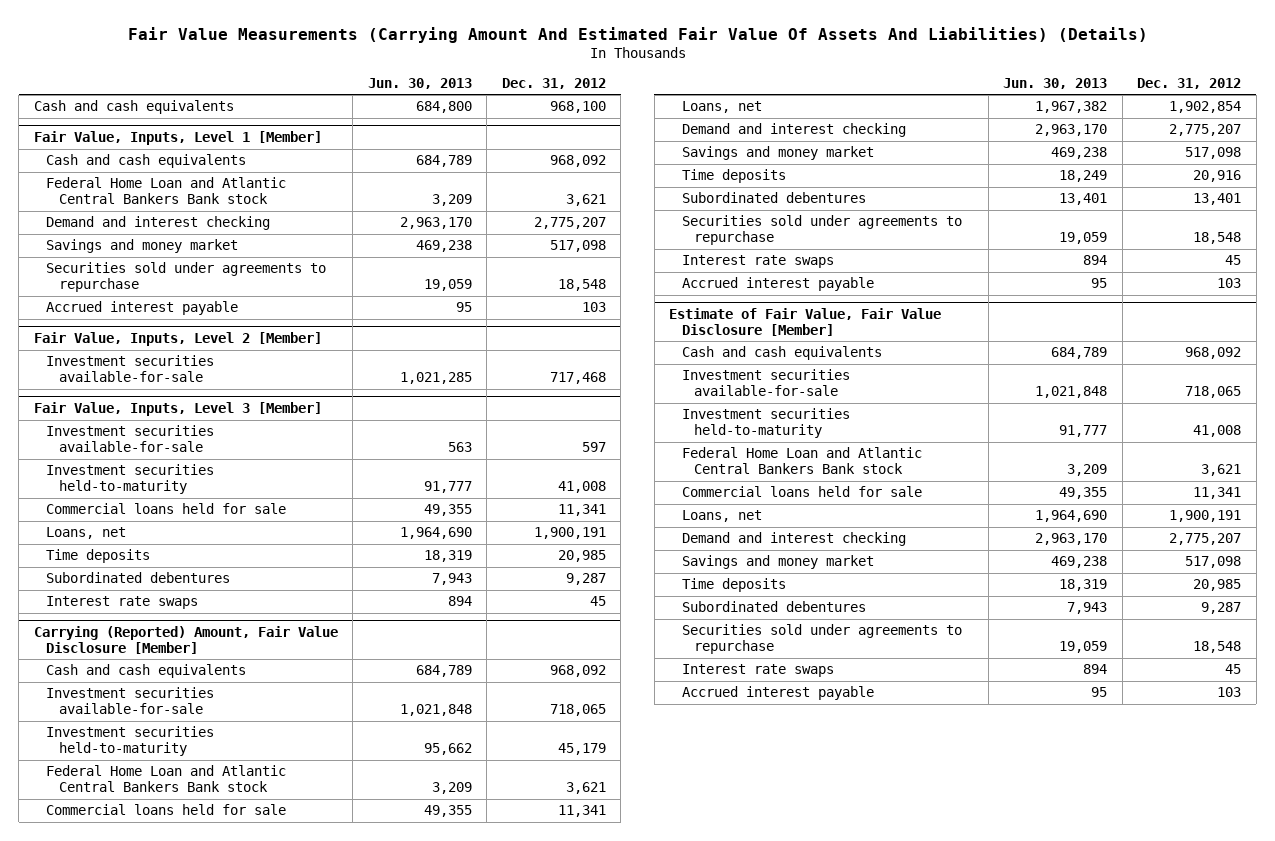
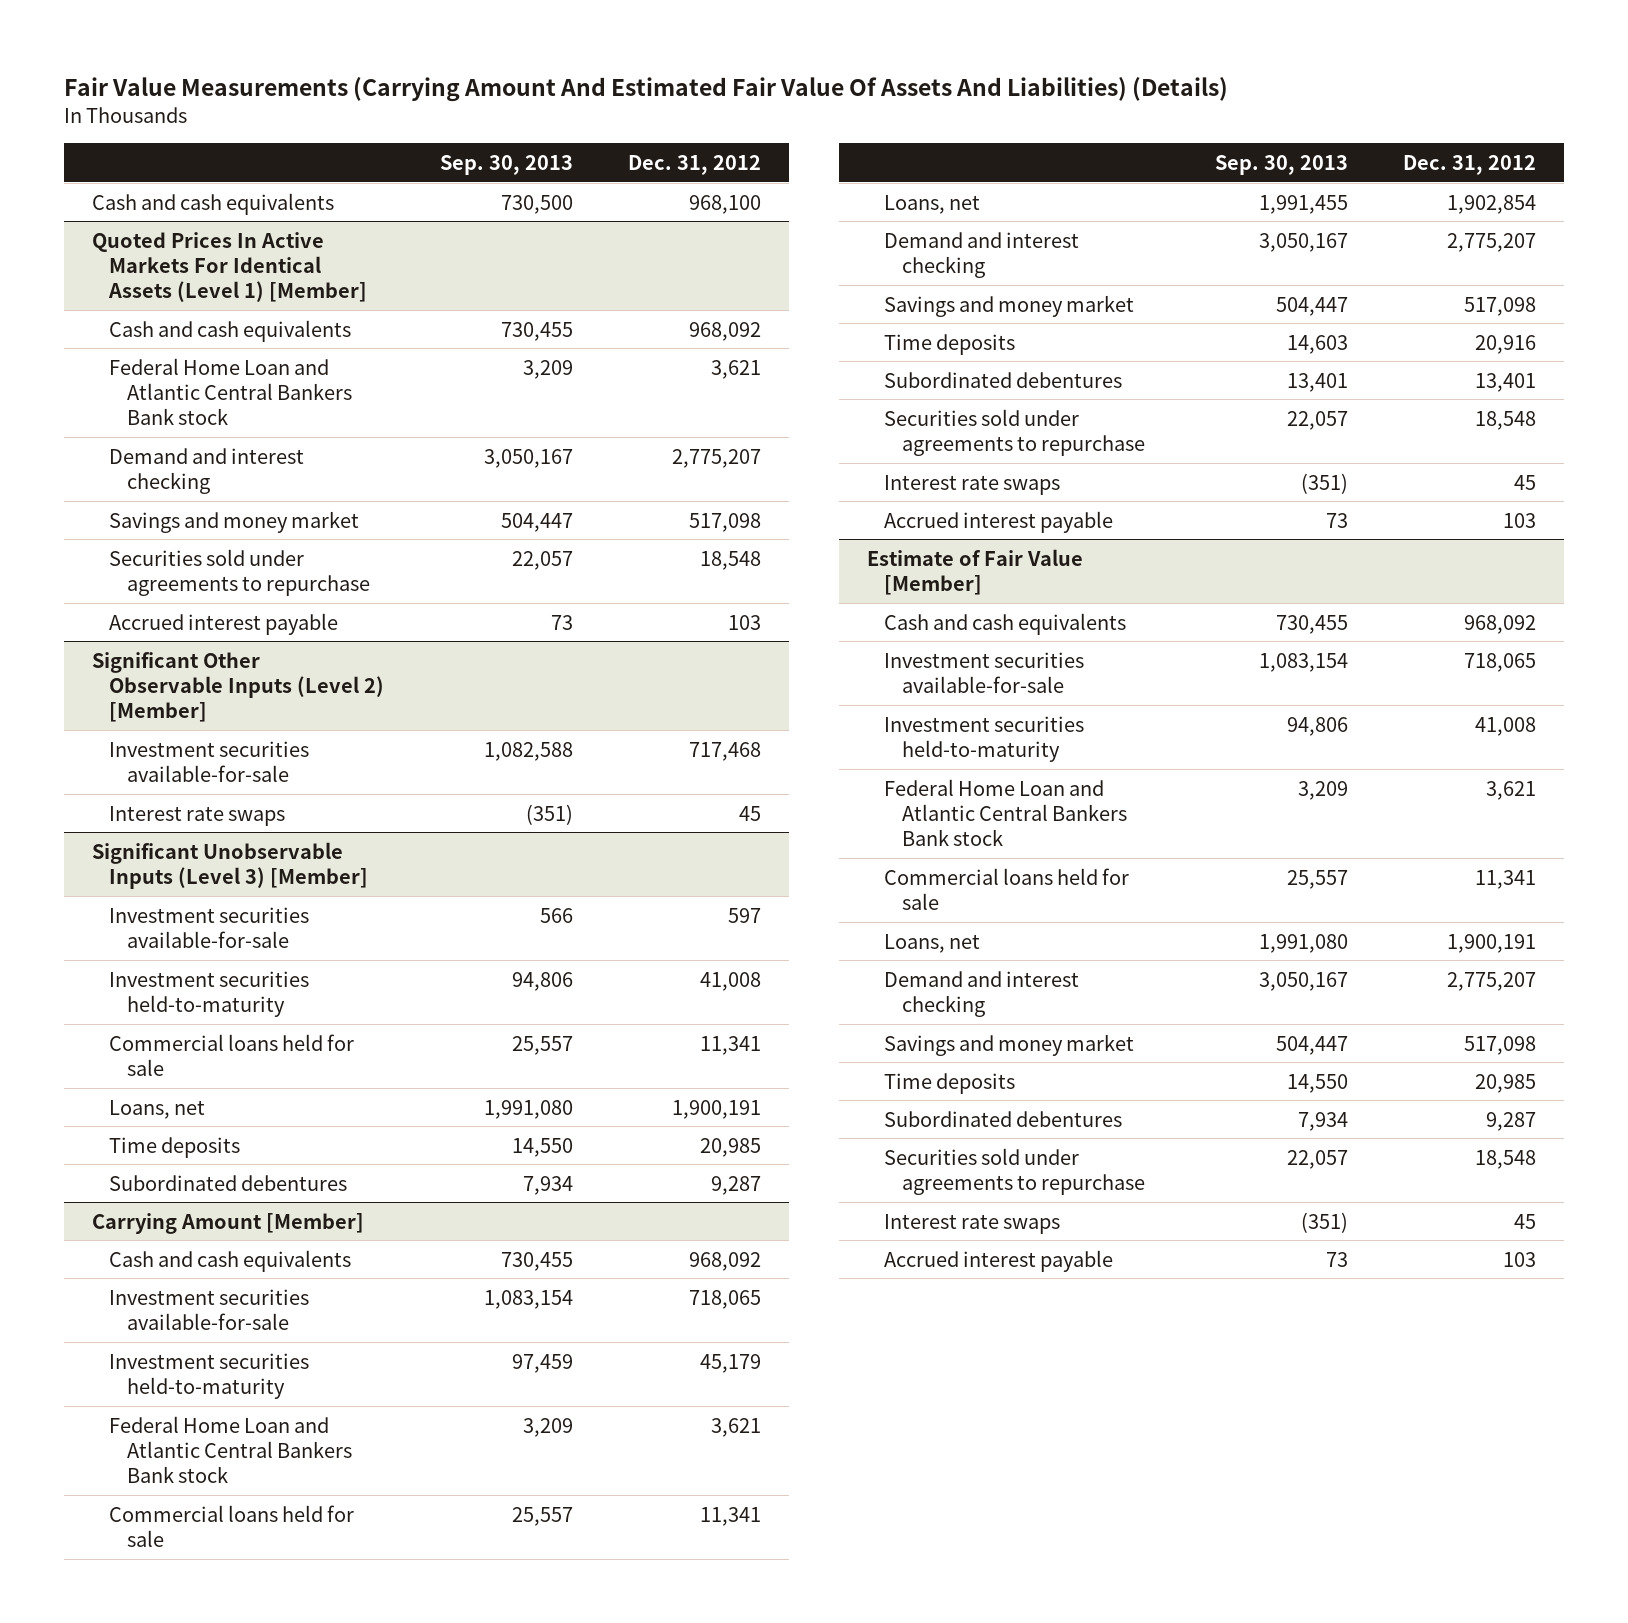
- | Jun. 30, 2013 | Dec. 31, 2012
+ | Sep. 30, 2013 | Dec. 31, 2012
- Fair Value, Inputs, Level 1 [Member]
+ Quoted Prices In Active Markets For Identical Assets (Level 1) [Member]
- Fair Value, Inputs, Level 2 [Member]
+ Significant Other Observable Inputs (Level 2) [Member]
- Fair Value, Inputs, Level 3 [Member]
+ Interest rate swaps | (351) | 45
+ Significant Unobservable Inputs (Level 3) [Member]
- Interest rate swaps | 894 | 45
- Carrying (Reported) Amount, Fair Value Disclosure [Member]
+ Carrying Amount [Member]
- Estimate of Fair Value, Fair Value Disclosure [Member]
+ Estimate of Fair Value [Member]

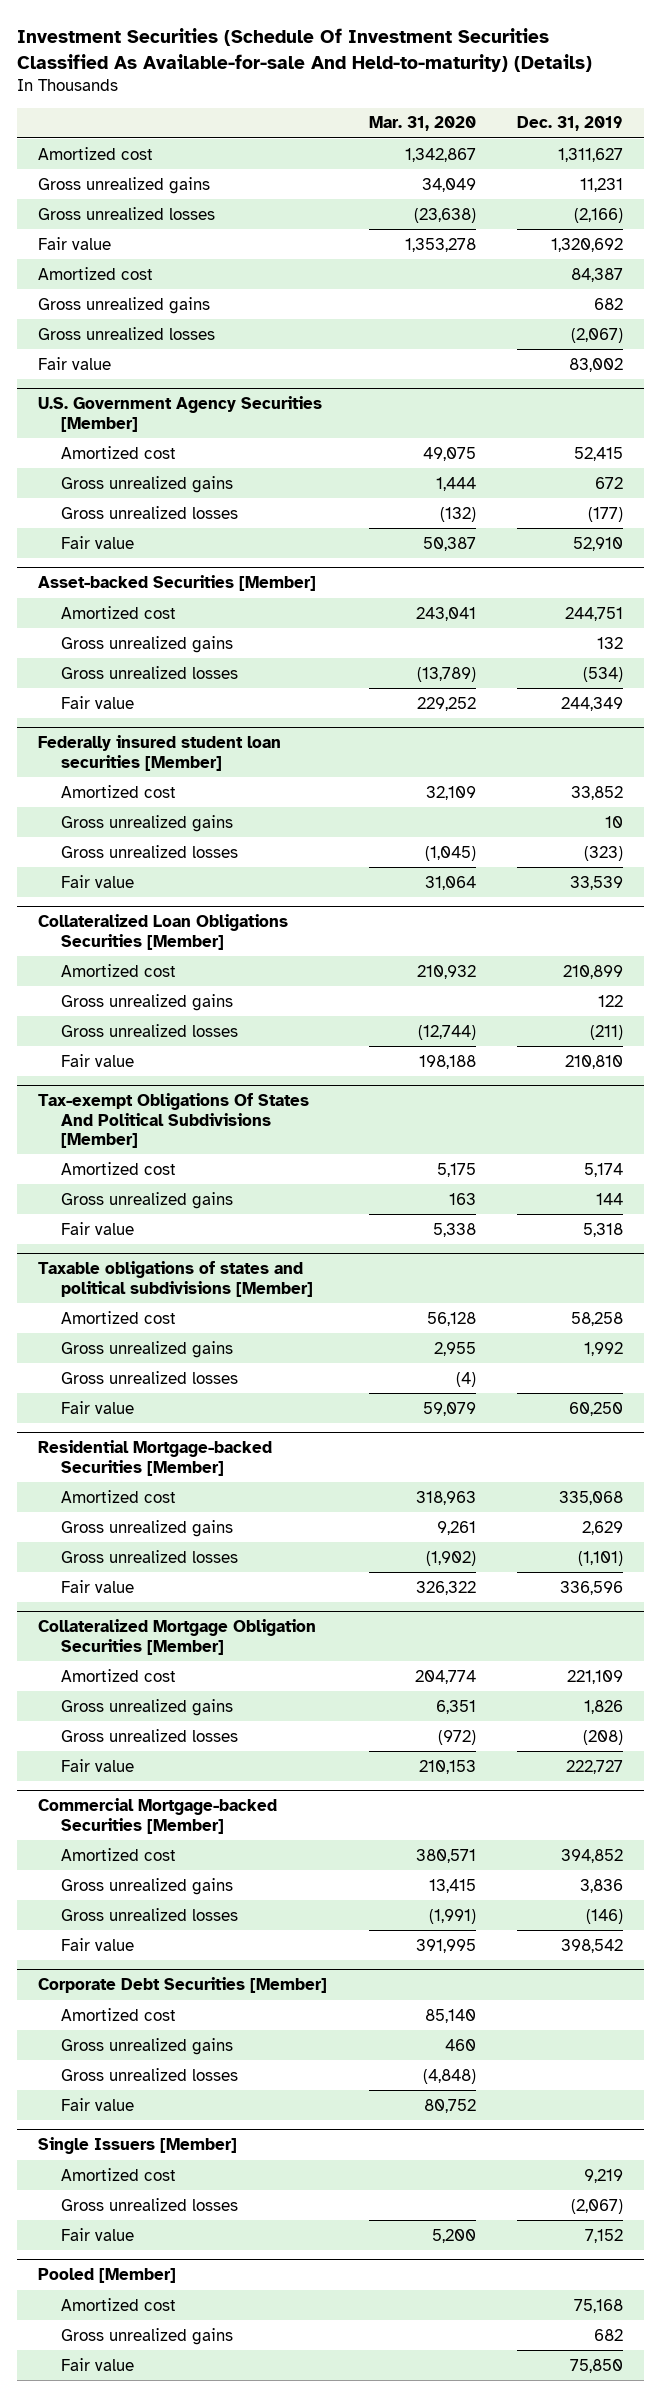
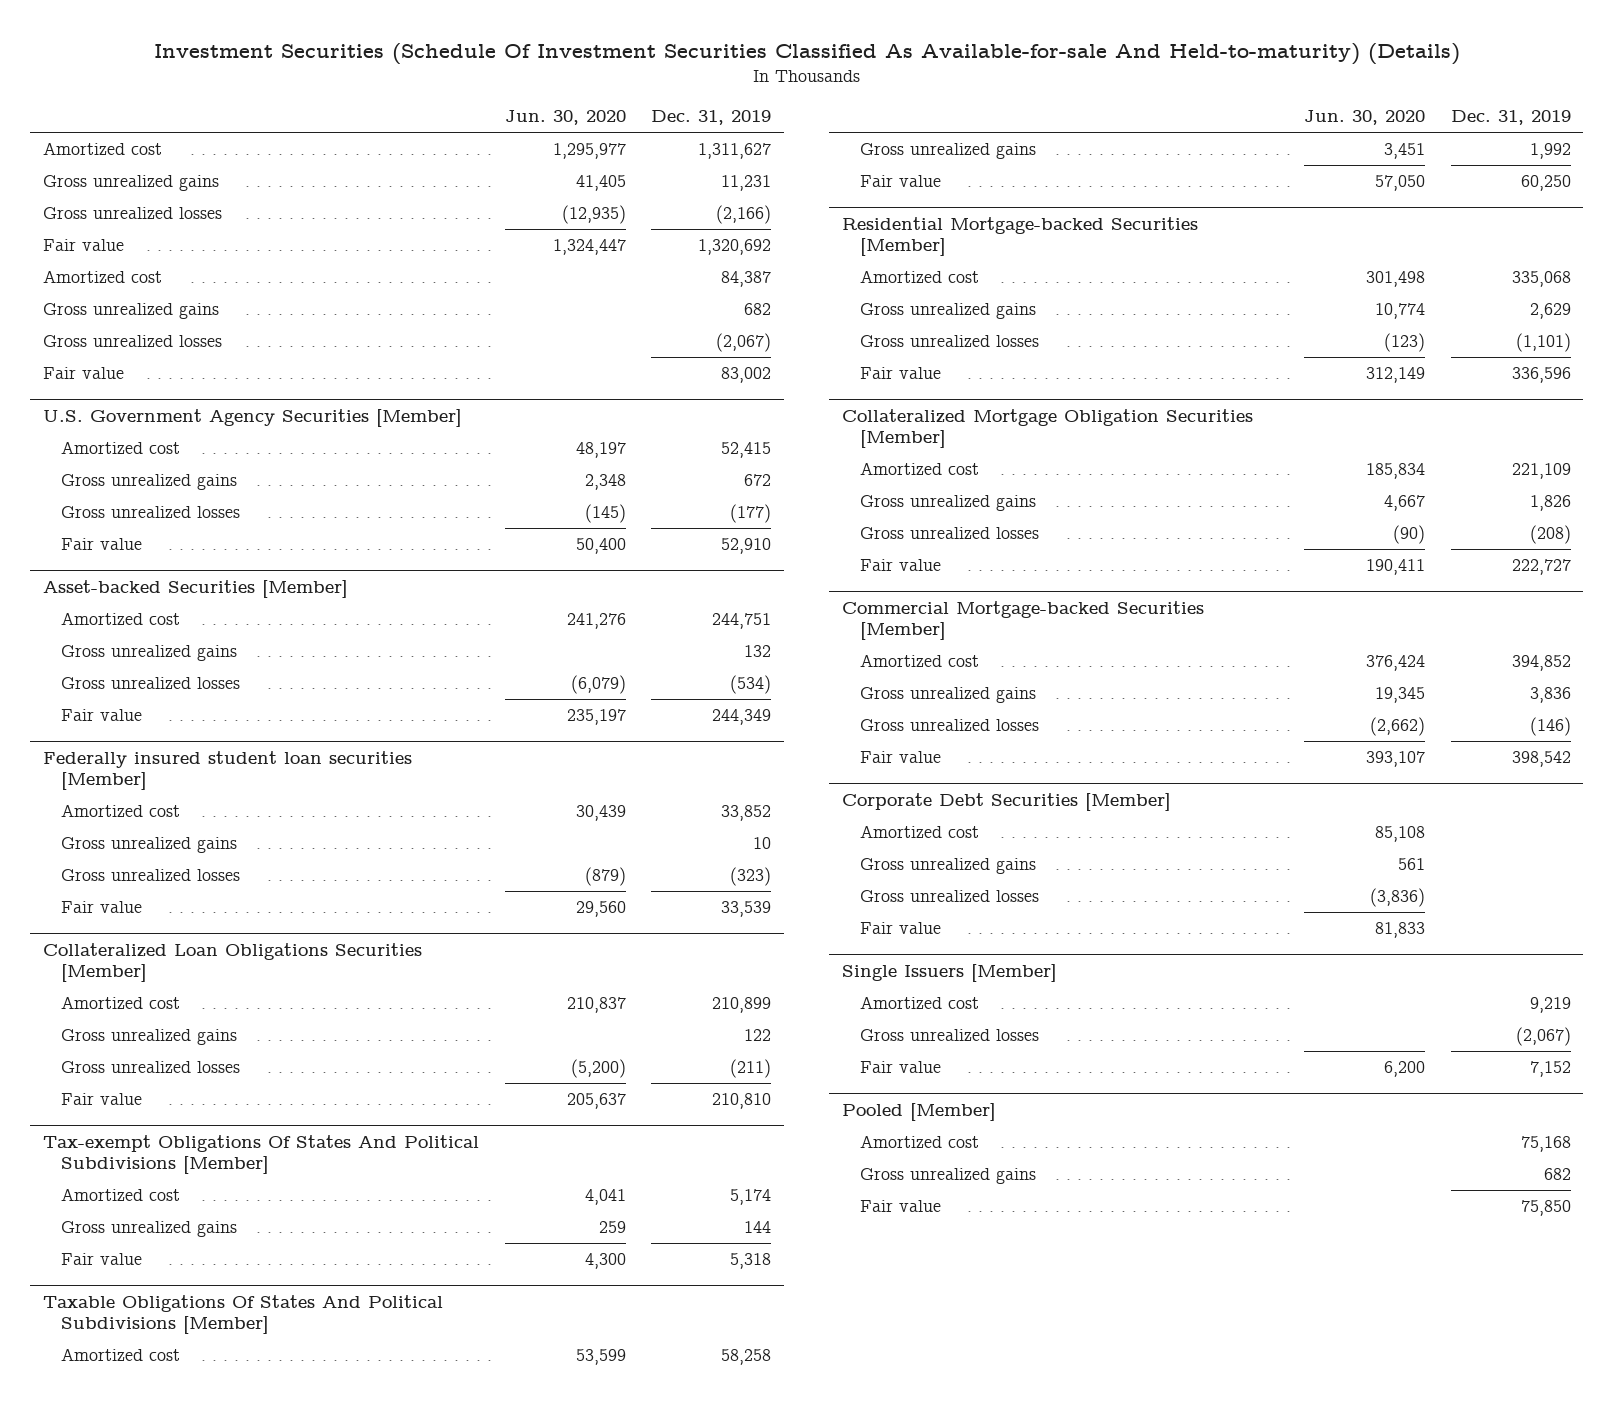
- | Mar. 31, 2020 | Dec. 31, 2019
+ | Jun. 30, 2020 | Dec. 31, 2019
- Taxable obligations of states and political subdivisions [Member]
+ Taxable Obligations Of States And Political Subdivisions [Member]
- Gross unrealized losses | (4) |

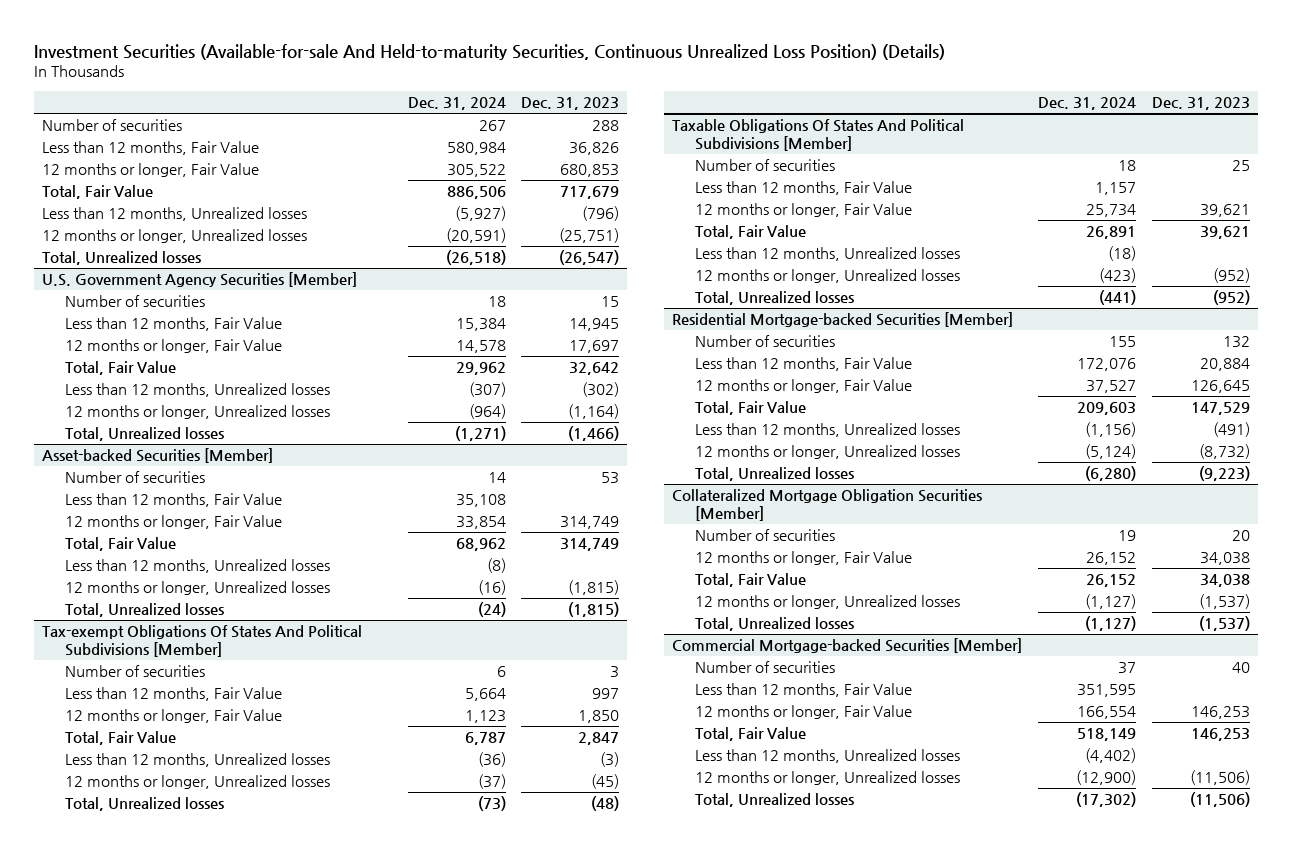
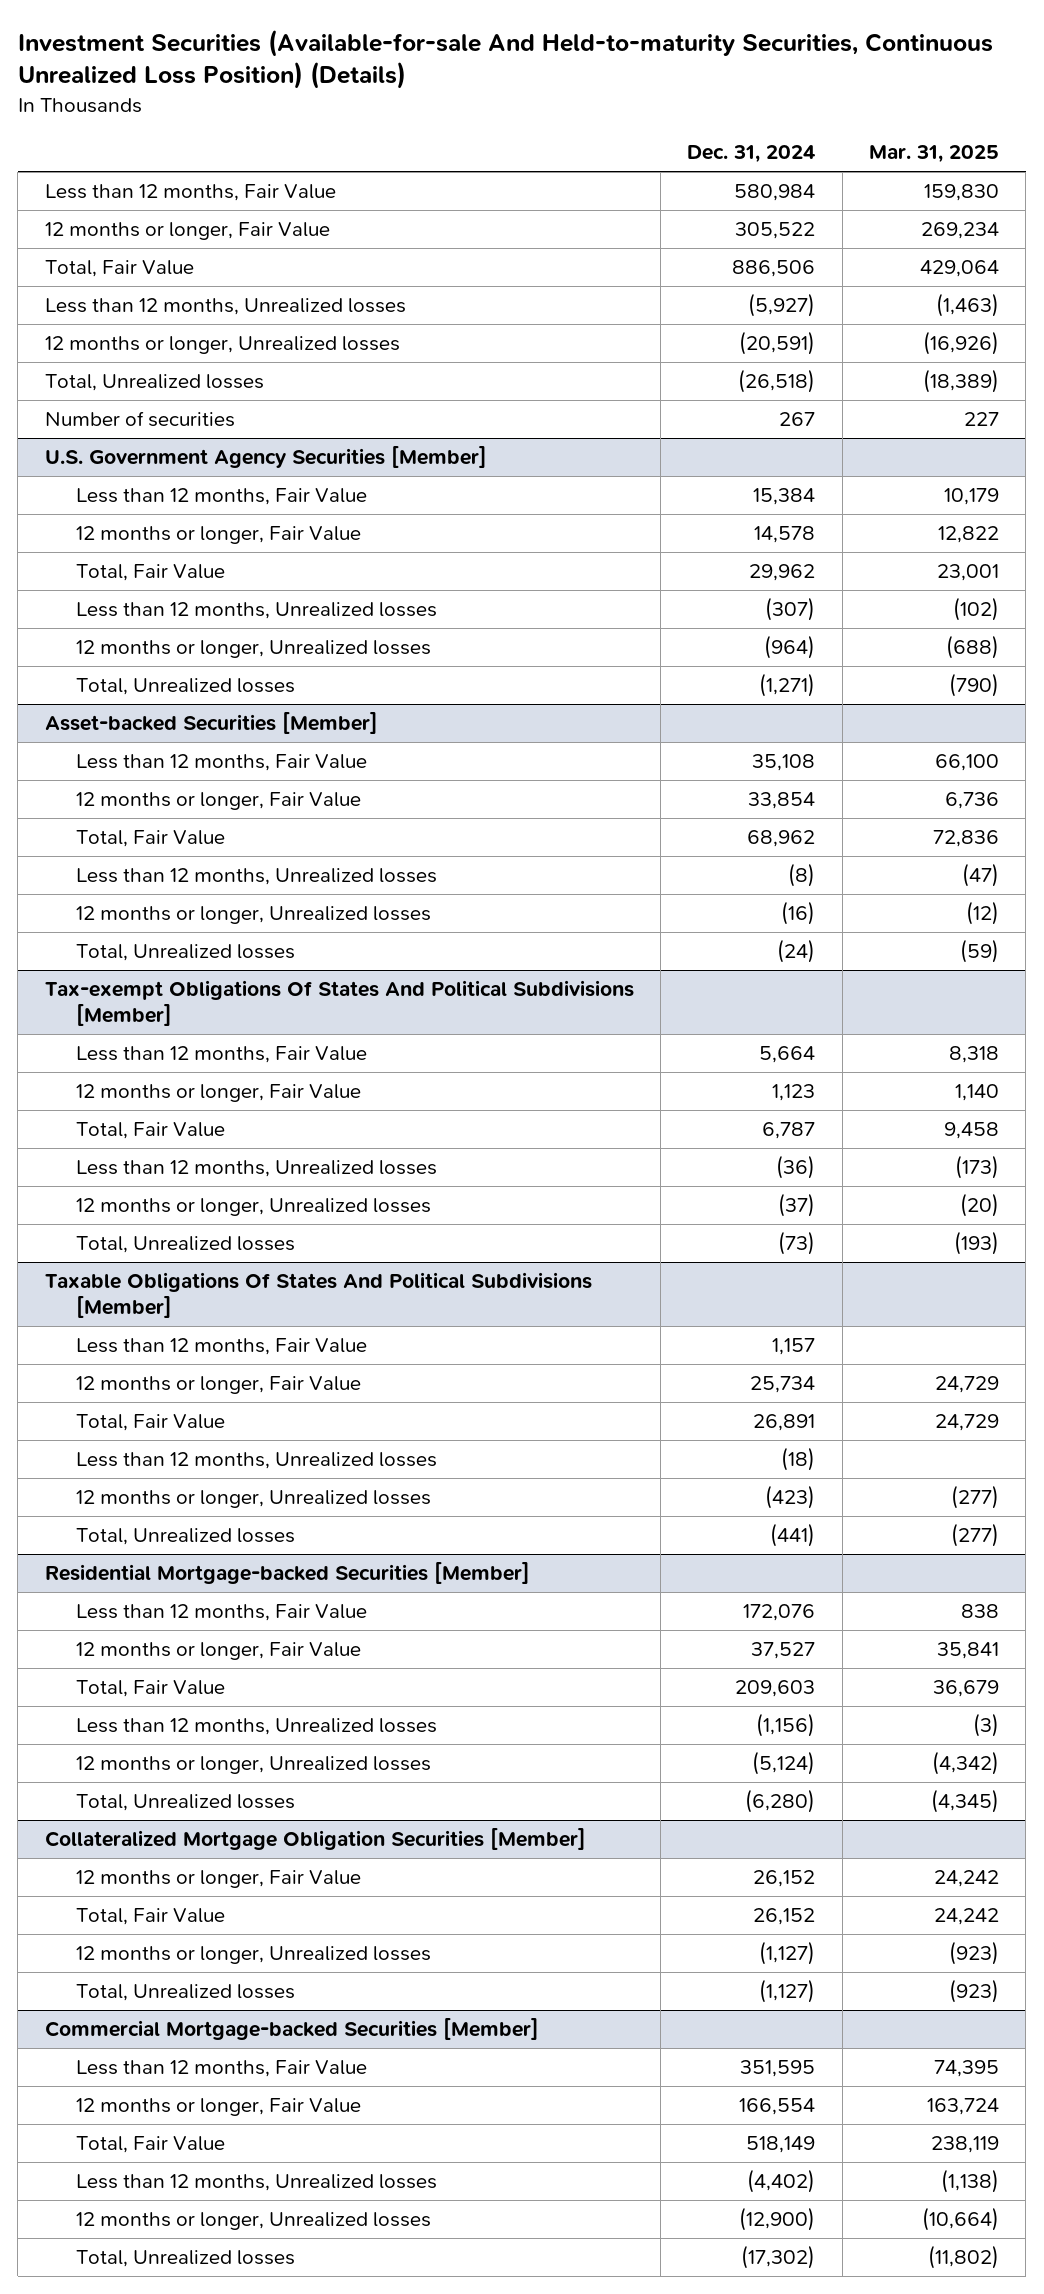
- | Dec. 31, 2024 | Dec. 31, 2023
+ | Dec. 31, 2024 | Mar. 31, 2025
moved down: Number of securities | 267 | 227
@ U.S. Government Agency Securities [Member]
- Number of securities | 18 | 15
@ Asset-backed Securities [Member]
- Number of securities | 14 | 53
@ Tax-exempt Obligations Of States And Political Subdivisions [Member]
- Number of securities | 6 | 3
@ Taxable Obligations Of States And Political Subdivisions [Member]
- Number of securities | 18 | 25
@ Residential Mortgage-backed Securities [Member]
- Number of securities | 155 | 132
@ Collateralized Mortgage Obligation Securities [Member]
- Number of securities | 19 | 20
@ Commercial Mortgage-backed Securities [Member]
- Number of securities | 37 | 40

